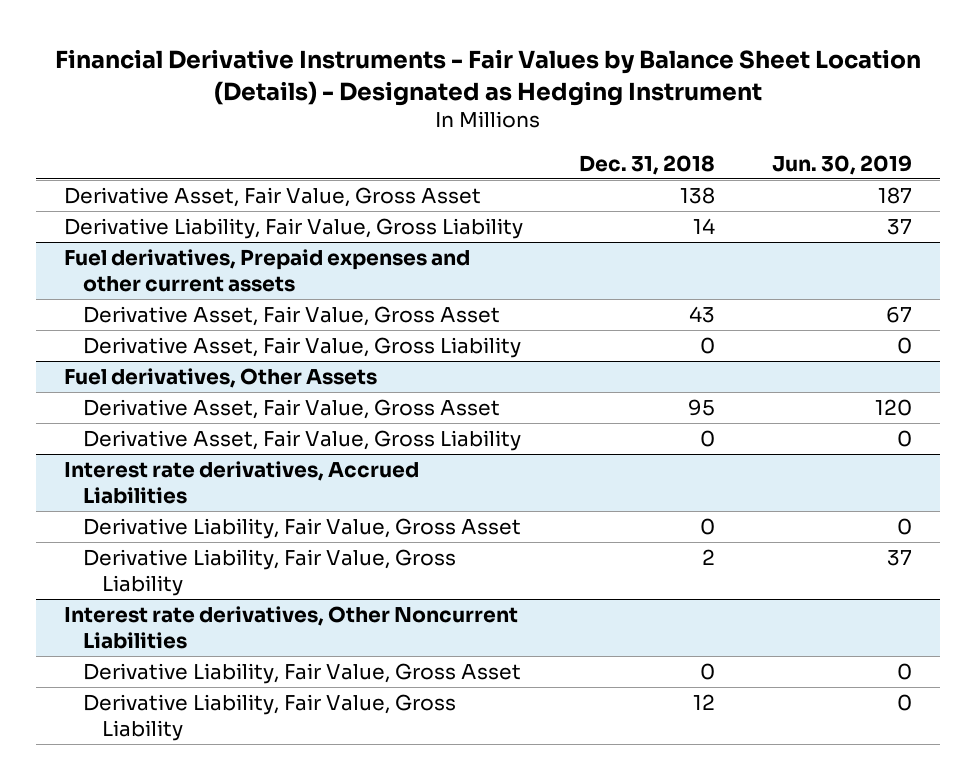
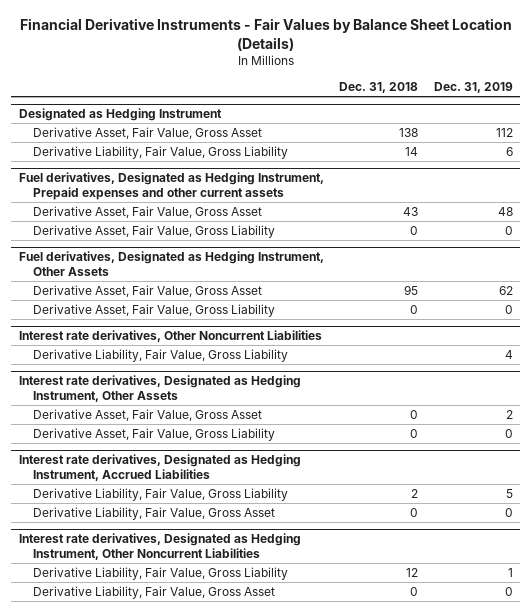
- Financial Derivative Instruments - Fair Values by Balance Sheet Location (Details) - Designated as Hedging Instrument
+ Financial Derivative Instruments - Fair Values by Balance Sheet Location (Details)
- | Dec. 31, 2018 | Jun. 30, 2019
+ | Dec. 31, 2018 | Dec. 31, 2019
+ Designated as Hedging Instrument
- Fuel derivatives, Prepaid expenses and other current assets
+ Fuel derivatives, Designated as Hedging Instrument, Prepaid expenses and other current assets
- Fuel derivatives, Other Assets
+ Fuel derivatives, Designated as Hedging Instrument, Other Assets
- Interest rate derivatives, Accrued Liabilities
- Derivative Liability, Fair Value, Gross Asset | 0 | 0
- Derivative Liability, Fair Value, Gross Liability | 2 | 37
@ Interest rate derivatives, Other Noncurrent Liabilities
+ Derivative Liability, Fair Value, Gross Liability | | 4
+ Interest rate derivatives, Designated as Hedging Instrument, Other Assets
+ Derivative Asset, Fair Value, Gross Asset | 0 | 2
+ Derivative Asset, Fair Value, Gross Liability | 0 | 0
+ Interest rate derivatives, Designated as Hedging Instrument, Accrued Liabilities
+ Derivative Liability, Fair Value, Gross Liability | 2 | 5
+ Interest rate derivatives, Designated as Hedging Instrument, Other Noncurrent Liabilities
+ Derivative Liability, Fair Value, Gross Asset | 0 | 0

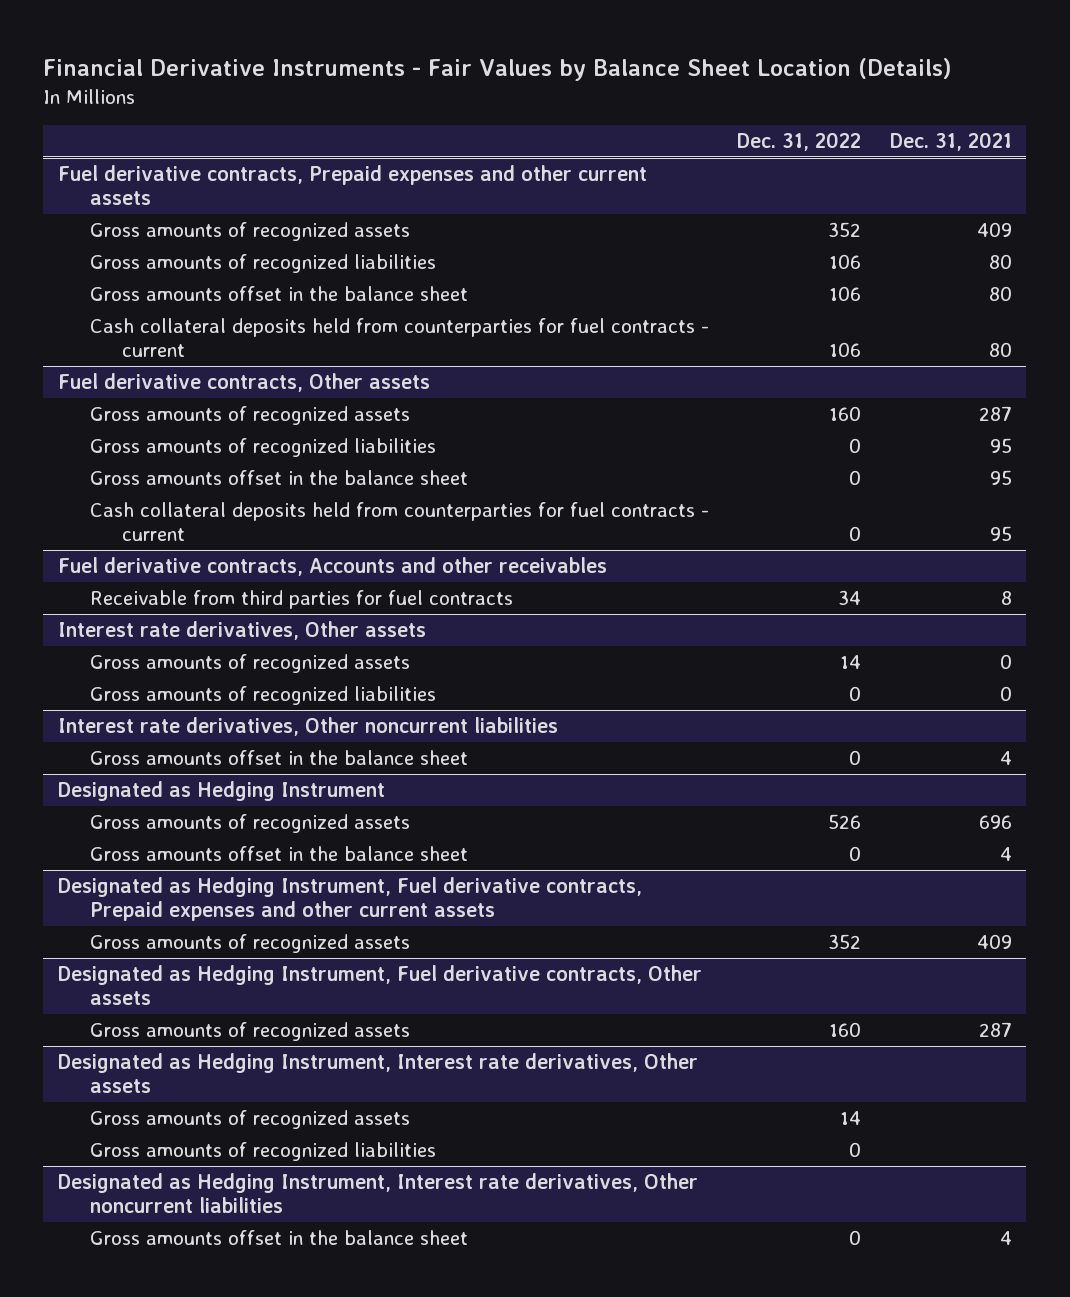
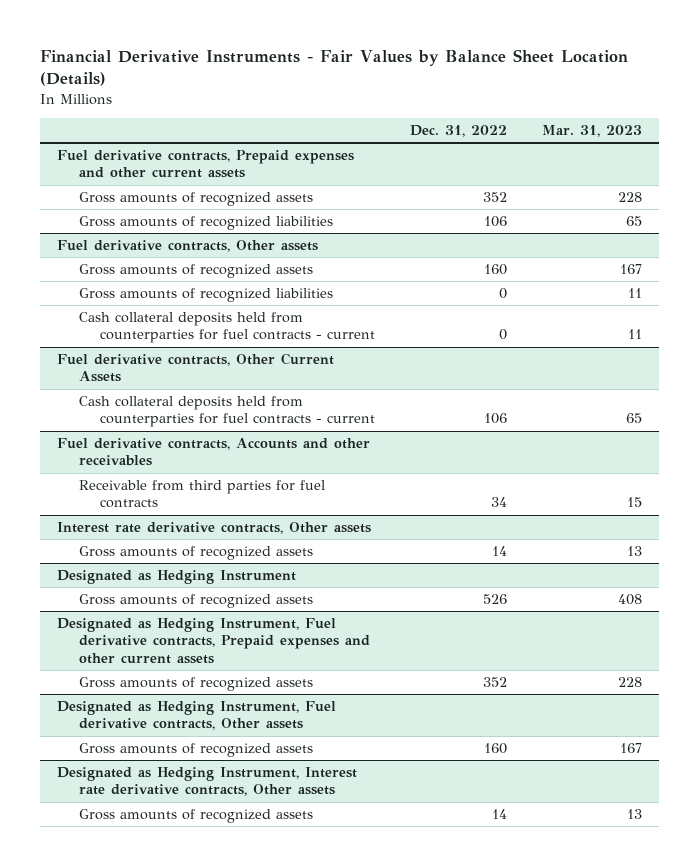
- | Dec. 31, 2022 | Dec. 31, 2021
+ | Dec. 31, 2022 | Mar. 31, 2023
@ Fuel derivative contracts, Prepaid expenses and other current assets
- Gross amounts offset in the balance sheet | 106 | 80
- Cash collateral deposits held from counterparties for fuel contracts - current | 106 | 80
@ Fuel derivative contracts, Other assets
- Gross amounts offset in the balance sheet | 0 | 95
+ Fuel derivative contracts, Other Current Assets
+ Cash collateral deposits held from counterparties for fuel contracts - current | 106 | 65
- Interest rate derivatives, Other assets
+ Interest rate derivative contracts, Other assets
- Gross amounts of recognized liabilities | 0 | 0
- Interest rate derivatives, Other noncurrent liabilities
- Gross amounts offset in the balance sheet | 0 | 4
@ Designated as Hedging Instrument
- Gross amounts offset in the balance sheet | 0 | 4
- Designated as Hedging Instrument, Interest rate derivatives, Other assets
+ Designated as Hedging Instrument, Interest rate derivative contracts, Other assets
- Gross amounts of recognized liabilities | 0 |
- Designated as Hedging Instrument, Interest rate derivatives, Other noncurrent liabilities
- Gross amounts offset in the balance sheet | 0 | 4

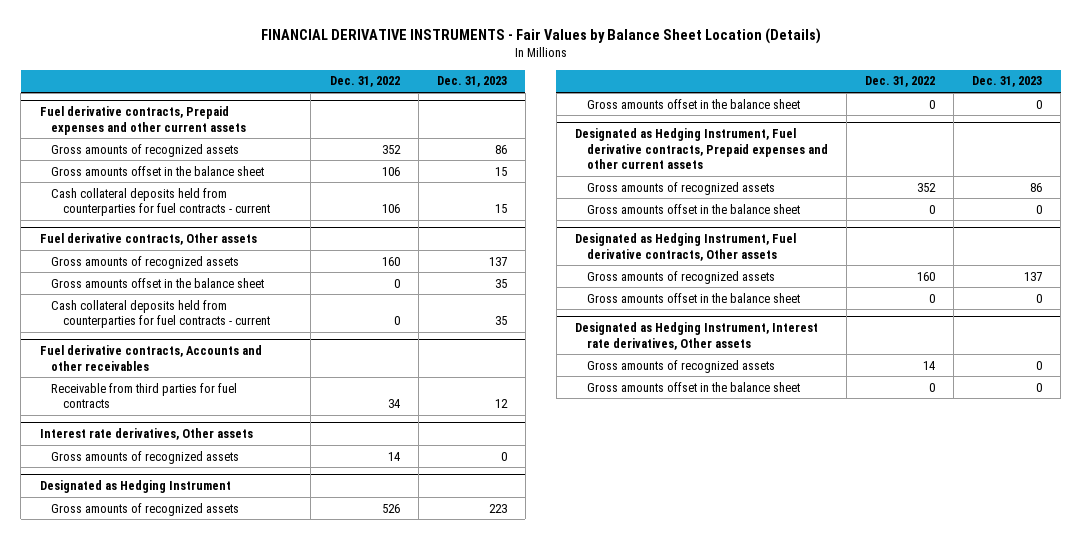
- Financial Derivative Instruments - Fair Values by Balance Sheet Location (Details)
+ FINANCIAL DERIVATIVE INSTRUMENTS - Fair Values by Balance Sheet Location (Details)
- | Dec. 31, 2022 | Mar. 31, 2023
+ | Dec. 31, 2022 | Dec. 31, 2023
@ Fuel derivative contracts, Prepaid expenses and other current assets
- Gross amounts of recognized liabilities | 106 | 65
+ Gross amounts offset in the balance sheet | 106 | 15
+ Cash collateral deposits held from counterparties for fuel contracts - current | 106 | 15
@ Fuel derivative contracts, Other assets
- Gross amounts of recognized liabilities | 0 | 11
+ Gross amounts offset in the balance sheet | 0 | 35
- Fuel derivative contracts, Other Current Assets
- Cash collateral deposits held from counterparties for fuel contracts - current | 106 | 65
- Interest rate derivative contracts, Other assets
+ Interest rate derivatives, Other assets
@ Designated as Hedging Instrument
+ Gross amounts offset in the balance sheet | 0 | 0
@ Designated as Hedging Instrument, Fuel derivative contracts, Prepaid expenses and other current assets
+ Gross amounts offset in the balance sheet | 0 | 0
- Designated as Hedging Instrument, Interest rate derivative contracts, Other assets
@ Designated as Hedging Instrument, Fuel derivative contracts, Other assets
+ Gross amounts offset in the balance sheet | 0 | 0
+ Designated as Hedging Instrument, Interest rate derivatives, Other assets
+ Gross amounts offset in the balance sheet | 0 | 0

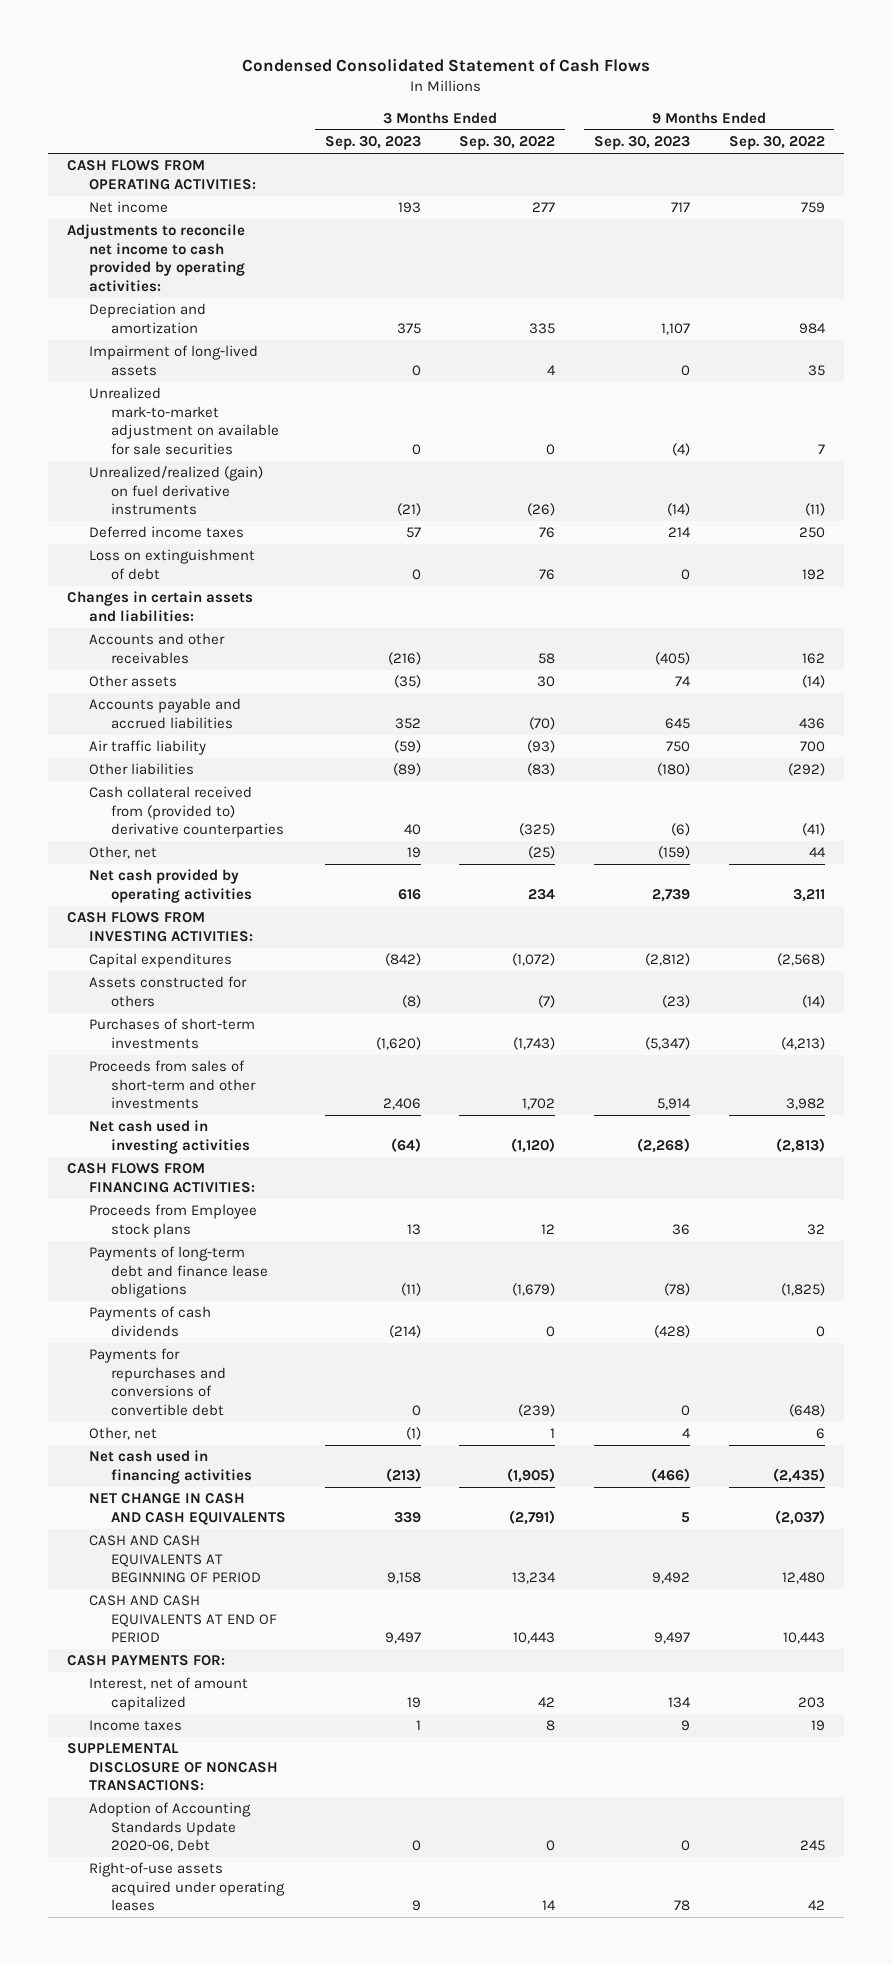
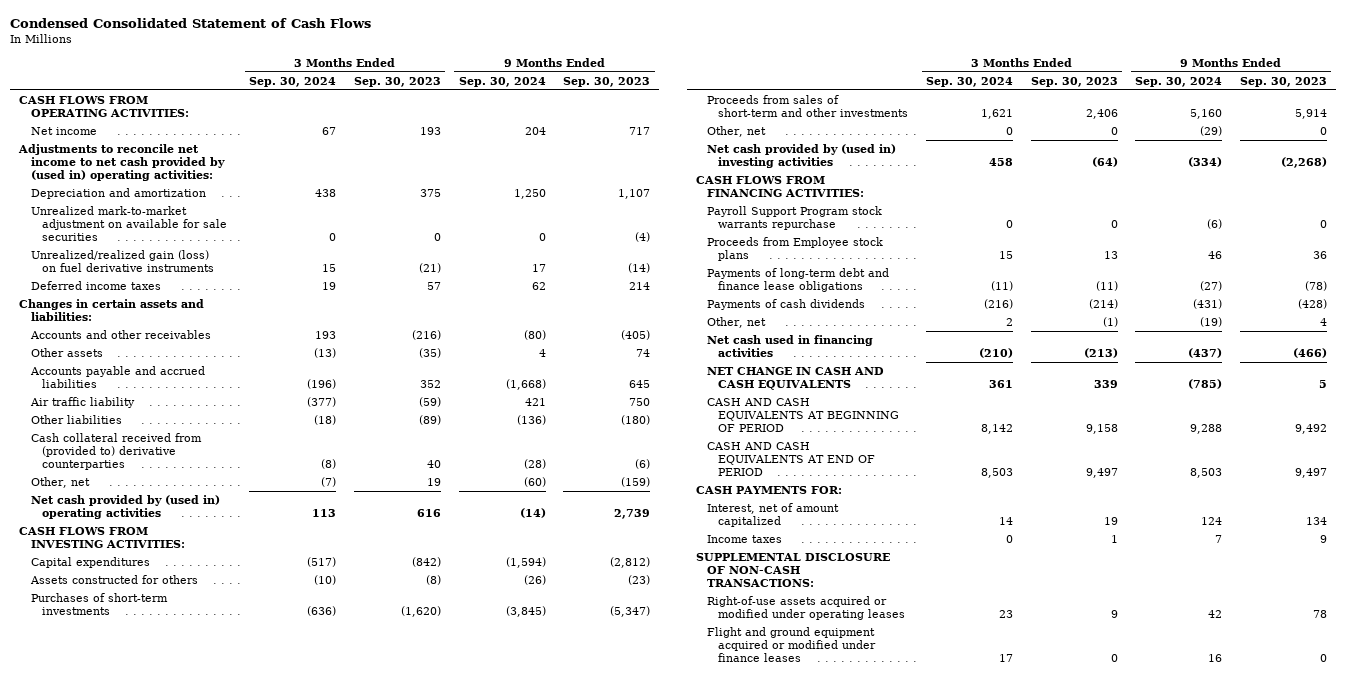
- | 3 Months Ended Sep. 30, 2023 | 3 Months Ended Sep. 30, 2022 | 9 Months Ended Sep. 30, 2023 | 9 Months Ended Sep. 30, 2022
+ | 3 Months Ended Sep. 30, 2024 | 3 Months Ended Sep. 30, 2023 | 9 Months Ended Sep. 30, 2024 | 9 Months Ended Sep. 30, 2023
- Adjustments to reconcile net income to cash provided by operating activities:
+ Adjustments to reconcile net income to net cash provided by (used in) operating activities:
- Impairment of long-lived assets | 0 | 4 | 0 | 35
- Unrealized/realized (gain) on fuel derivative instruments | (21) | (26) | (14) | (11)
+ Unrealized/realized gain (loss) on fuel derivative instruments | 15 | (21) | 17 | (14)
- Loss on extinguishment of debt | 0 | 76 | 0 | 192
- Net cash provided by operating activities | 616 | 234 | 2,739 | 3,211
+ Net cash provided by (used in) operating activities | 113 | 616 | (14) | 2,739
- Net cash used in investing activities | (64) | (1,120) | (2,268) | (2,813)
+ Other, net | 0 | 0 | (29) | 0
+ Net cash provided by (used in) investing activities | 458 | (64) | (334) | (2,268)
+ Payroll Support Program stock warrants repurchase | 0 | 0 | (6) | 0
- Payments for repurchases and conversions of convertible debt | 0 | (239) | 0 | (648)
- SUPPLEMENTAL DISCLOSURE OF NONCASH TRANSACTIONS:
- Adoption of Accounting Standards Update 2020-06, Debt | 0 | 0 | 0 | 245
- Right-of-use assets acquired under operating leases | 9 | 14 | 78 | 42
+ SUPPLEMENTAL DISCLOSURE OF NON-CASH TRANSACTIONS:
+ Right-of-use assets acquired or modified under operating leases | 23 | 9 | 42 | 78
+ Flight and ground equipment acquired or modified under finance leases | 17 | 0 | 16 | 0

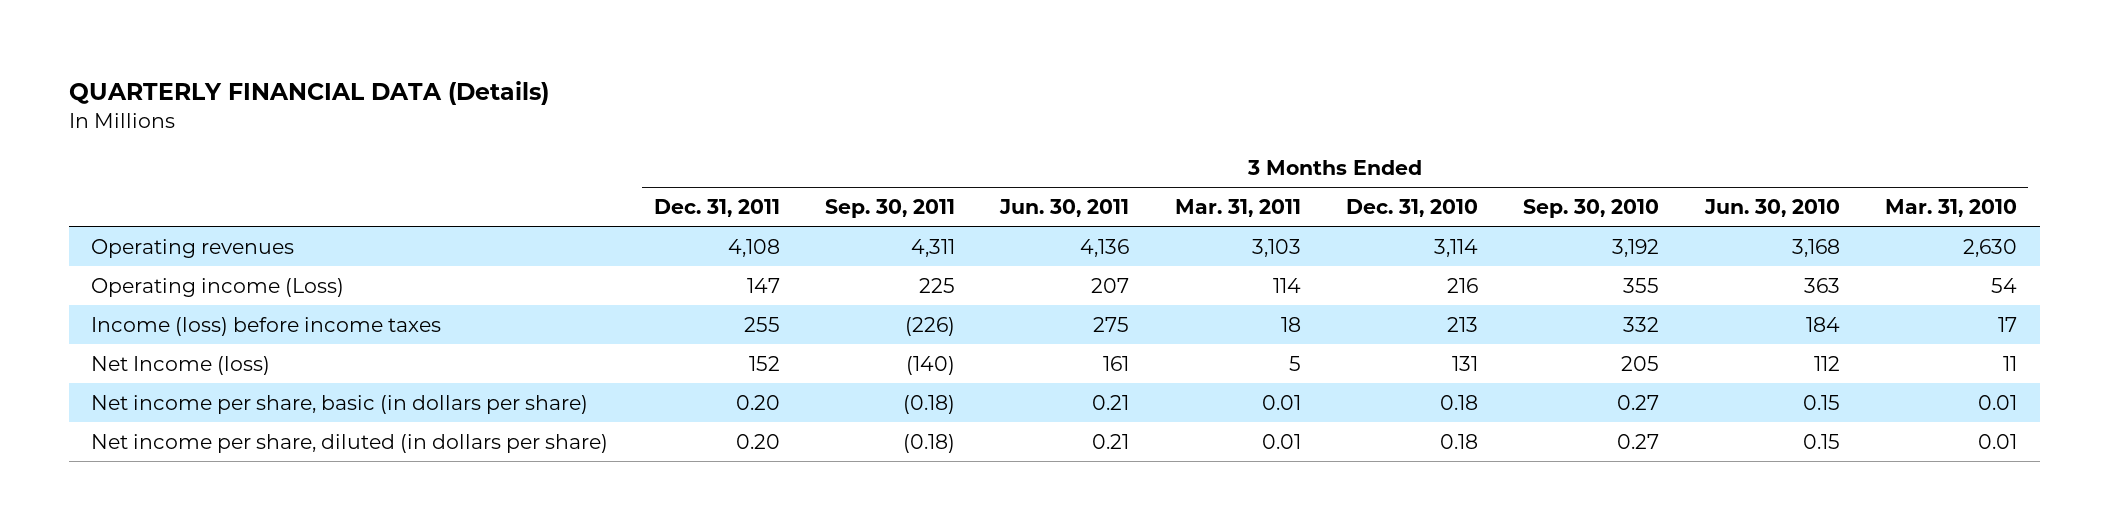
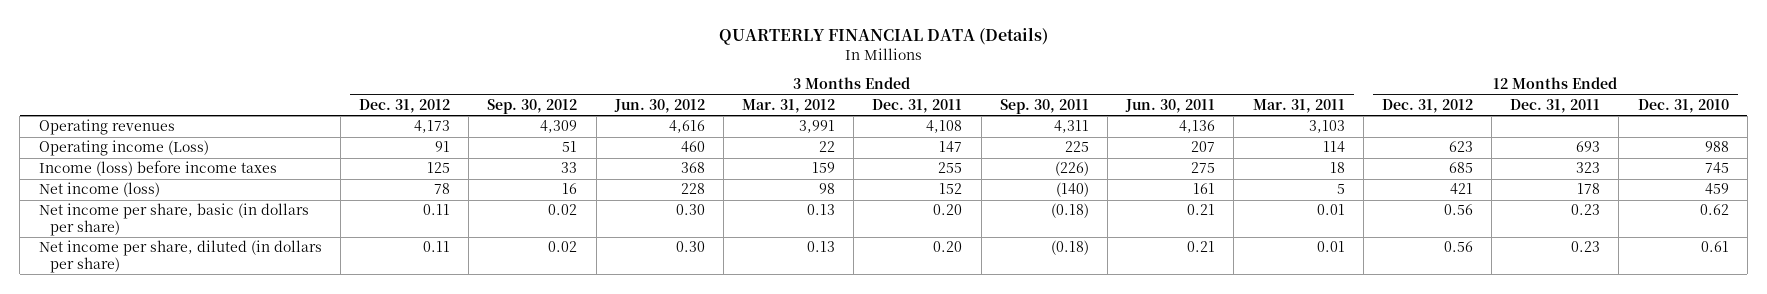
- | 3 Months Ended Dec. 31, 2011 | 3 Months Ended Sep. 30, 2011 | 3 Months Ended Jun. 30, 2011 | 3 Months Ended Mar. 31, 2011 | 3 Months Ended Dec. 31, 2010 | 3 Months Ended Sep. 30, 2010 | 3 Months Ended Jun. 30, 2010 | 3 Months Ended Mar. 31, 2010
+ | 3 Months Ended Dec. 31, 2012 | 3 Months Ended Sep. 30, 2012 | 3 Months Ended Jun. 30, 2012 | 3 Months Ended Mar. 31, 2012 | 3 Months Ended Dec. 31, 2011 | 3 Months Ended Sep. 30, 2011 | 3 Months Ended Jun. 30, 2011 | 3 Months Ended Mar. 31, 2011 | 12 Months Ended Dec. 31, 2012 | 12 Months Ended Dec. 31, 2011 | 12 Months Ended Dec. 31, 2010
- Net Income (loss) | 152 | (140) | 161 | 5 | 131 | 205 | 112 | 11
+ Net income (loss) | 78 | 16 | 228 | 98 | 152 | (140) | 161 | 5 | 421 | 178 | 459

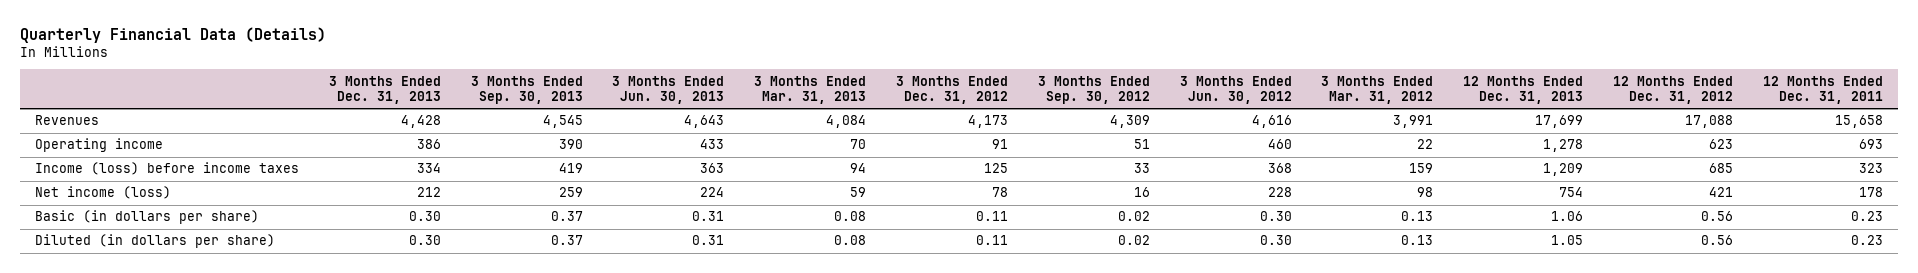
- QUARTERLY FINANCIAL DATA (Details)
+ Quarterly Financial Data (Details)
- | 3 Months Ended Dec. 31, 2012 | 3 Months Ended Sep. 30, 2012 | 3 Months Ended Jun. 30, 2012 | 3 Months Ended Mar. 31, 2012 | 3 Months Ended Dec. 31, 2011 | 3 Months Ended Sep. 30, 2011 | 3 Months Ended Jun. 30, 2011 | 3 Months Ended Mar. 31, 2011 | 12 Months Ended Dec. 31, 2012 | 12 Months Ended Dec. 31, 2011 | 12 Months Ended Dec. 31, 2010
+ | 3 Months Ended Dec. 31, 2013 | 3 Months Ended Sep. 30, 2013 | 3 Months Ended Jun. 30, 2013 | 3 Months Ended Mar. 31, 2013 | 3 Months Ended Dec. 31, 2012 | 3 Months Ended Sep. 30, 2012 | 3 Months Ended Jun. 30, 2012 | 3 Months Ended Mar. 31, 2012 | 12 Months Ended Dec. 31, 2013 | 12 Months Ended Dec. 31, 2012 | 12 Months Ended Dec. 31, 2011
- Operating revenues | 4,173 | 4,309 | 4,616 | 3,991 | 4,108 | 4,311 | 4,136 | 3,103 | | |
- Operating income (Loss) | 91 | 51 | 460 | 22 | 147 | 225 | 207 | 114 | 623 | 693 | 988
+ Revenues | 4,428 | 4,545 | 4,643 | 4,084 | 4,173 | 4,309 | 4,616 | 3,991 | 17,699 | 17,088 | 15,658
+ Operating income | 386 | 390 | 433 | 70 | 91 | 51 | 460 | 22 | 1,278 | 623 | 693
- Net income per share, basic (in dollars per share) | 0.11 | 0.02 | 0.30 | 0.13 | 0.20 | (0.18) | 0.21 | 0.01 | 0.56 | 0.23 | 0.62
- Net income per share, diluted (in dollars per share) | 0.11 | 0.02 | 0.30 | 0.13 | 0.20 | (0.18) | 0.21 | 0.01 | 0.56 | 0.23 | 0.61
+ Basic (in dollars per share) | 0.30 | 0.37 | 0.31 | 0.08 | 0.11 | 0.02 | 0.30 | 0.13 | 1.06 | 0.56 | 0.23
+ Diluted (in dollars per share) | 0.30 | 0.37 | 0.31 | 0.08 | 0.11 | 0.02 | 0.30 | 0.13 | 1.05 | 0.56 | 0.23

